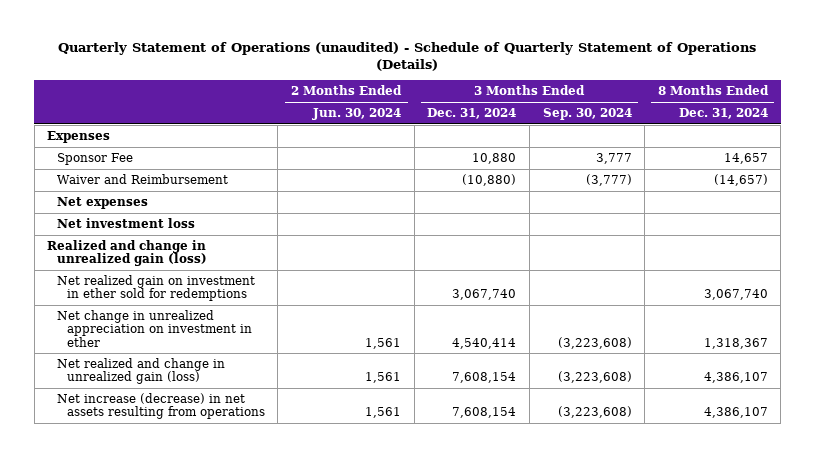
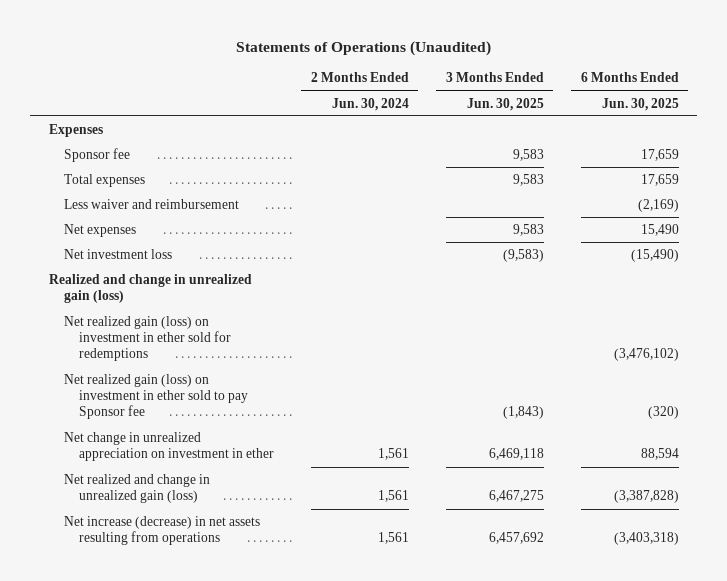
- Quarterly Statement of Operations (unaudited) - Schedule of Quarterly Statement of Operations (Details)
+ Statements of Operations (Unaudited)
- | 2 Months Ended Jun. 30, 2024 | 3 Months Ended Dec. 31, 2024 | 3 Months Ended Sep. 30, 2024 | 8 Months Ended Dec. 31, 2024
+ | 2 Months Ended Jun. 30, 2024 | 3 Months Ended Jun. 30, 2025 | 6 Months Ended Jun. 30, 2025
- Sponsor Fee | | 10,880 | 3,777 | 14,657
- Waiver and Reimbursement | | (10,880) | (3,777) | (14,657)
+ Sponsor fee | | 9,583 | 17,659
+ Total expenses | | 9,583 | 17,659
+ Less waiver and reimbursement | | | (2,169)
- Net realized gain on investment in ether sold for redemptions | | 3,067,740 | | 3,067,740
+ Net realized gain (loss) on investment in ether sold for redemptions | | | (3,476,102)
+ Net realized gain (loss) on investment in ether sold to pay Sponsor fee | | (1,843) | (320)

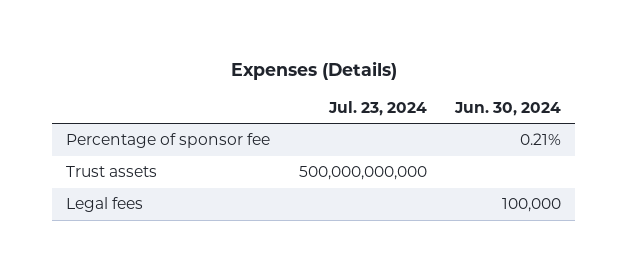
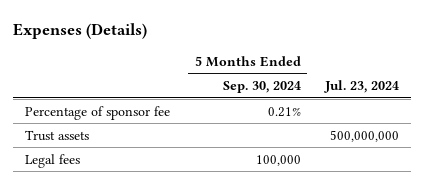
- | Jul. 23, 2024 | Jun. 30, 2024
+ | 5 Months Ended Sep. 30, 2024 | Jul. 23, 2024
- Trust assets | 500,000,000,000 |
+ Trust assets | | 500,000,000

